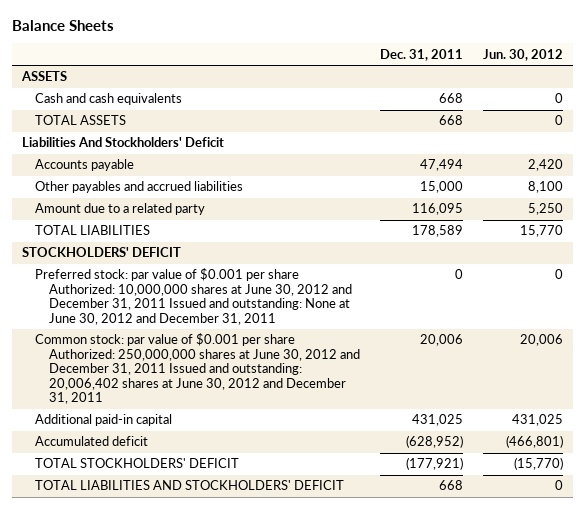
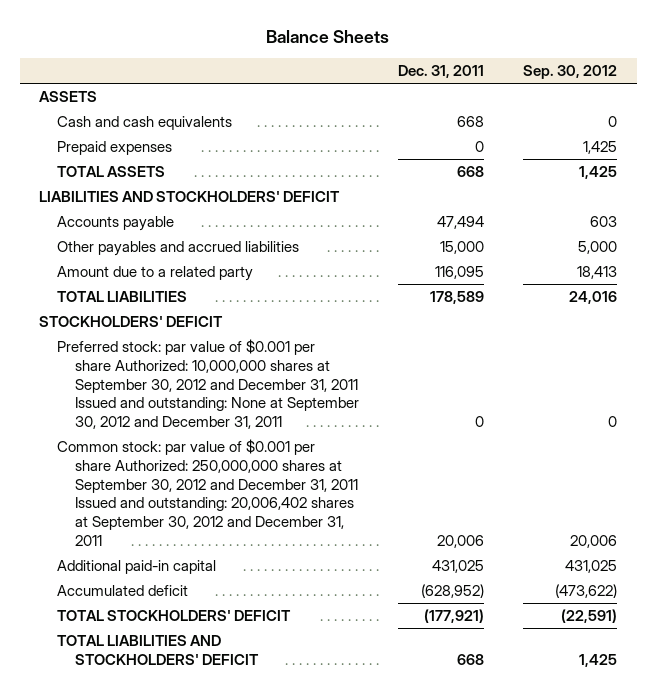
- | Dec. 31, 2011 | Jun. 30, 2012
+ | Dec. 31, 2011 | Sep. 30, 2012
+ Prepaid expenses | 0 | 1,425
- Liabilities And Stockholders' Deficit
+ LIABILITIES AND STOCKHOLDERS' DEFICIT
- Preferred stock: par value of $0.001 per share Authorized: 10,000,000 shares at June 30, 2012 and December 31, 2011 Issued and outstanding: None at June 30, 2012 and December 31, 2011 | 0 | 0
- Common stock: par value of $0.001 per share Authorized: 250,000,000 shares at June 30, 2012 and December 31, 2011 Issued and outstanding: 20,006,402 shares at June 30, 2012 and December 31, 2011 | 20,006 | 20,006
+ Preferred stock: par value of $0.001 per share Authorized: 10,000,000 shares at September 30, 2012 and December 31, 2011 Issued and outstanding: None at September 30, 2012 and December 31, 2011 | 0 | 0
+ Common stock: par value of $0.001 per share Authorized: 250,000,000 shares at September 30, 2012 and December 31, 2011 Issued and outstanding: 20,006,402 shares at September 30, 2012 and December 31, 2011 | 20,006 | 20,006

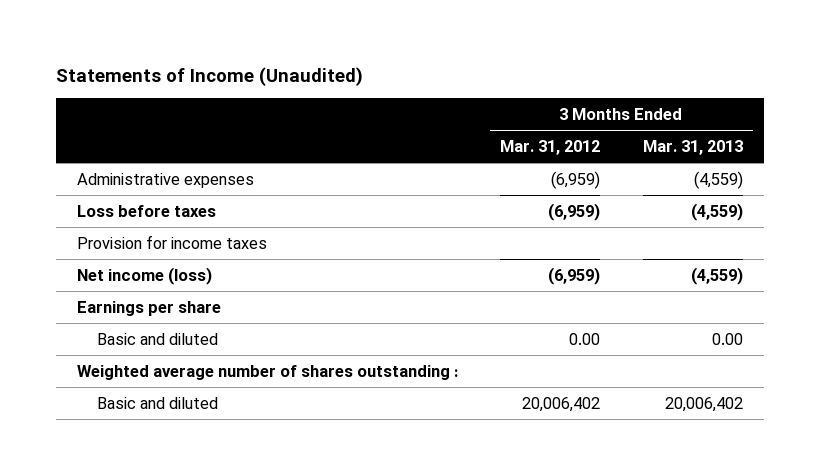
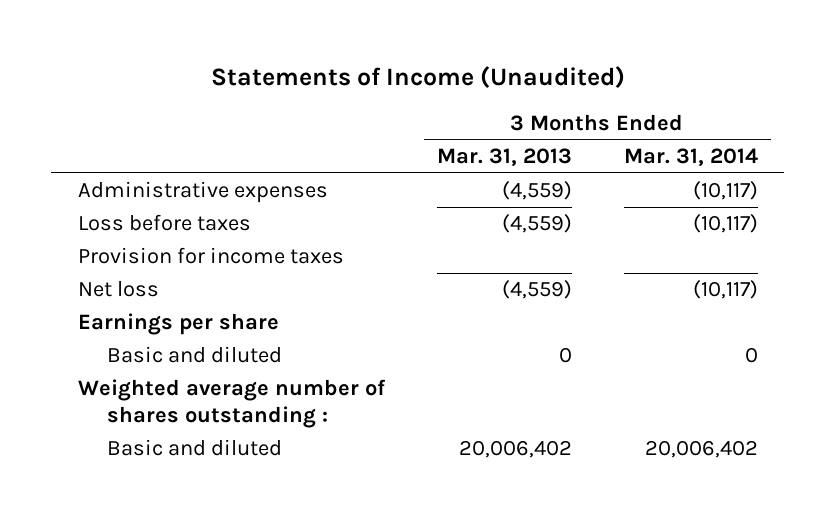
- | 3 Months Ended Mar. 31, 2012 | 3 Months Ended Mar. 31, 2013
+ | 3 Months Ended Mar. 31, 2013 | 3 Months Ended Mar. 31, 2014
- Net income (loss) | (6,959) | (4,559)
+ Net loss | (4,559) | (10,117)
- Basic and diluted | 0.00 | 0.00
+ Basic and diluted | 0 | 0

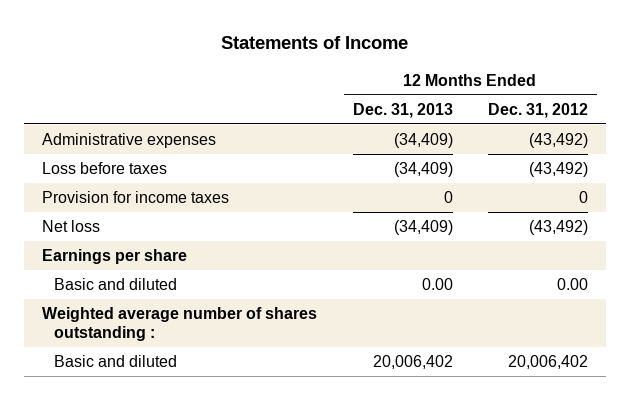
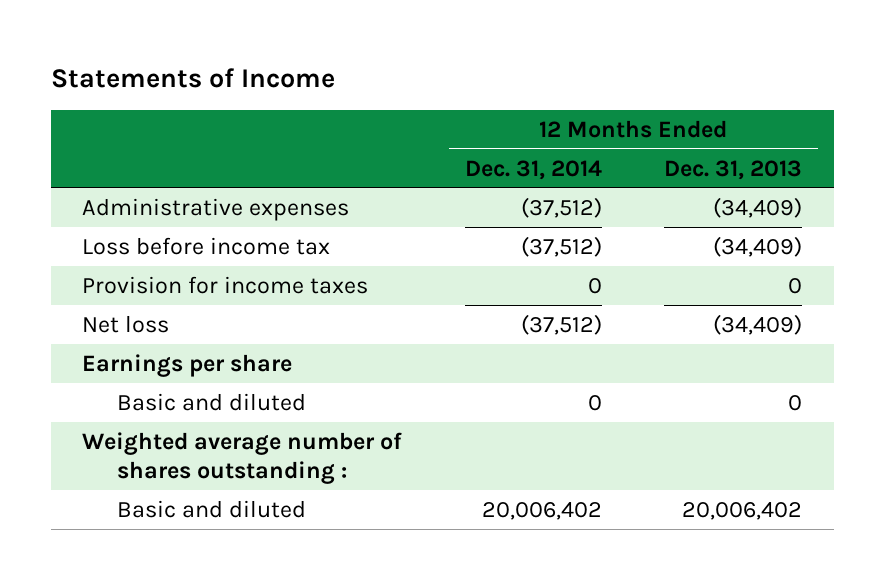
- | 12 Months Ended Dec. 31, 2013 | 12 Months Ended Dec. 31, 2012
+ | 12 Months Ended Dec. 31, 2014 | 12 Months Ended Dec. 31, 2013
- Loss before taxes | (34,409) | (43,492)
+ Loss before income tax | (37,512) | (34,409)
- Basic and diluted | 0.00 | 0.00
+ Basic and diluted | 0 | 0

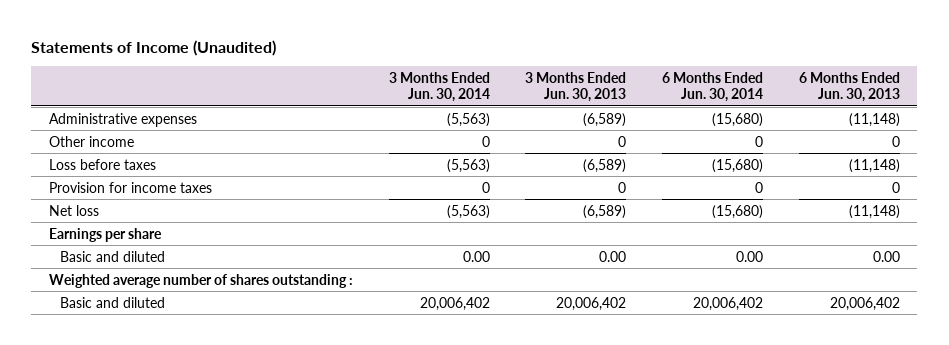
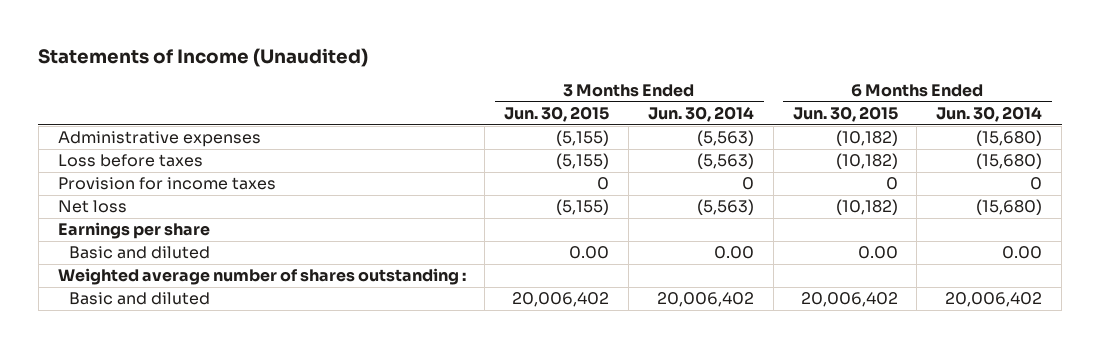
- | 3 Months Ended Jun. 30, 2014 | 3 Months Ended Jun. 30, 2013 | 6 Months Ended Jun. 30, 2014 | 6 Months Ended Jun. 30, 2013
+ | 3 Months Ended Jun. 30, 2015 | 3 Months Ended Jun. 30, 2014 | 6 Months Ended Jun. 30, 2015 | 6 Months Ended Jun. 30, 2014
- Other income | 0 | 0 | 0 | 0

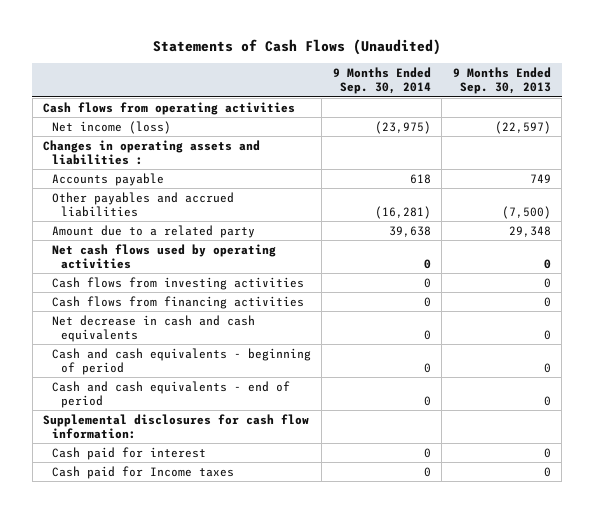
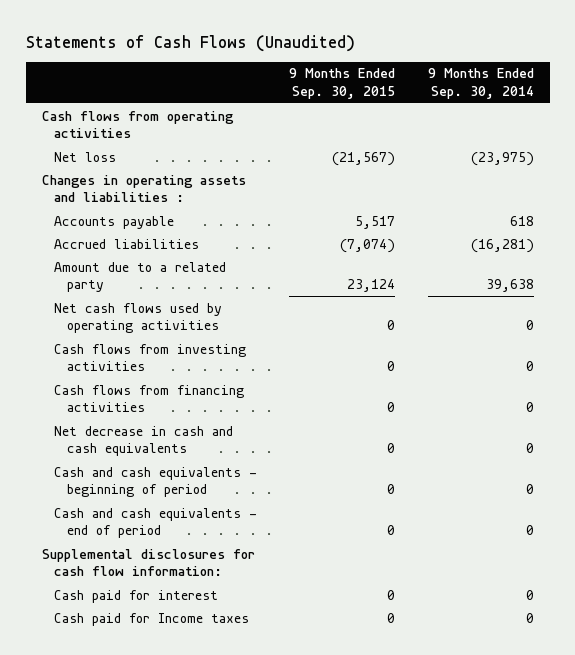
- | 9 Months Ended Sep. 30, 2014 | 9 Months Ended Sep. 30, 2013
+ | 9 Months Ended Sep. 30, 2015 | 9 Months Ended Sep. 30, 2014
- Net income (loss) | (23,975) | (22,597)
+ Net loss | (21,567) | (23,975)
- Other payables and accrued liabilities | (16,281) | (7,500)
+ Accrued liabilities | (7,074) | (16,281)

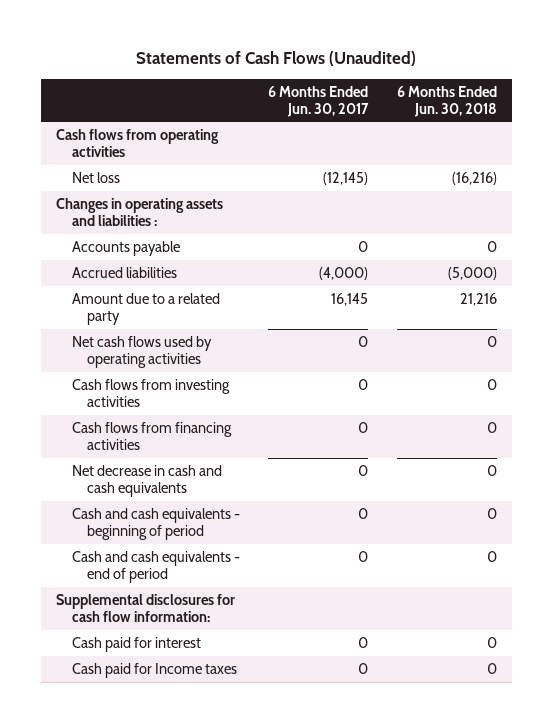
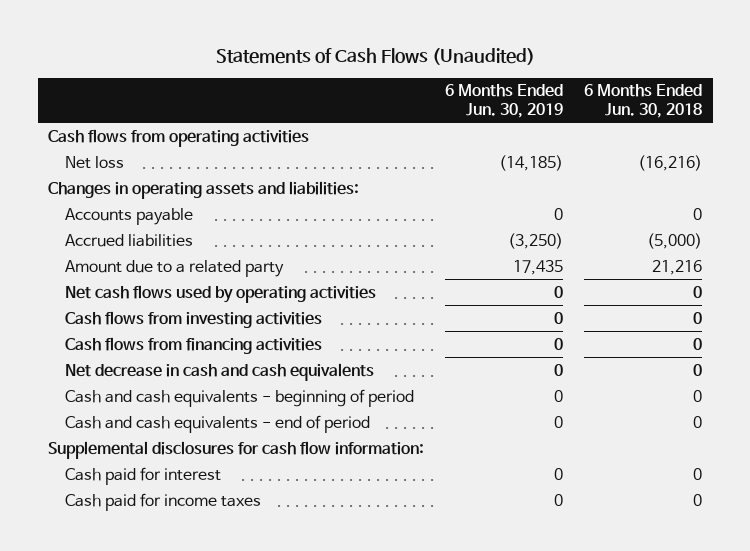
- | 6 Months Ended Jun. 30, 2017 | 6 Months Ended Jun. 30, 2018
+ | 6 Months Ended Jun. 30, 2019 | 6 Months Ended Jun. 30, 2018
- Changes in operating assets and liabilities :
+ Changes in operating assets and liabilities:
- Cash paid for Income taxes | 0 | 0
+ Cash paid for income taxes | 0 | 0

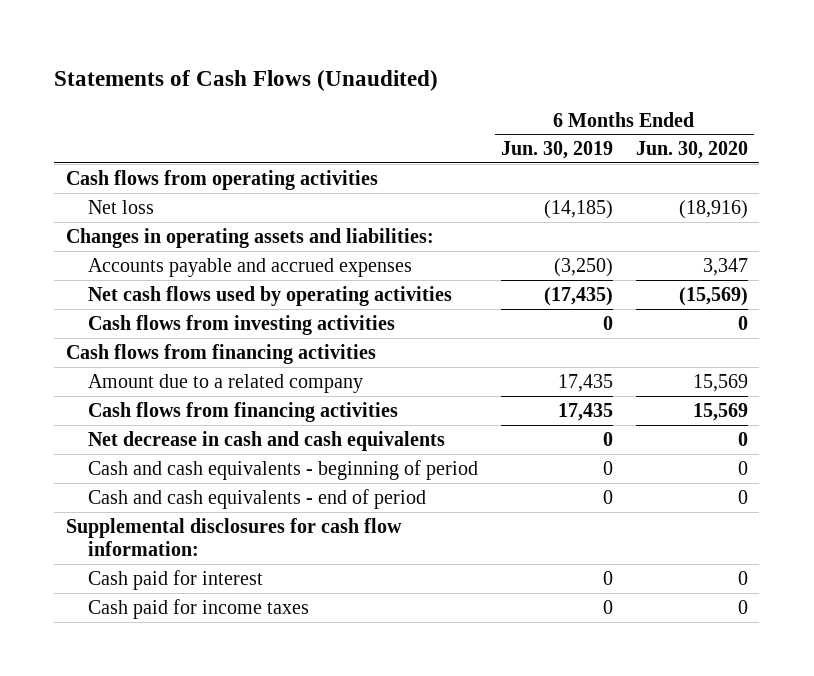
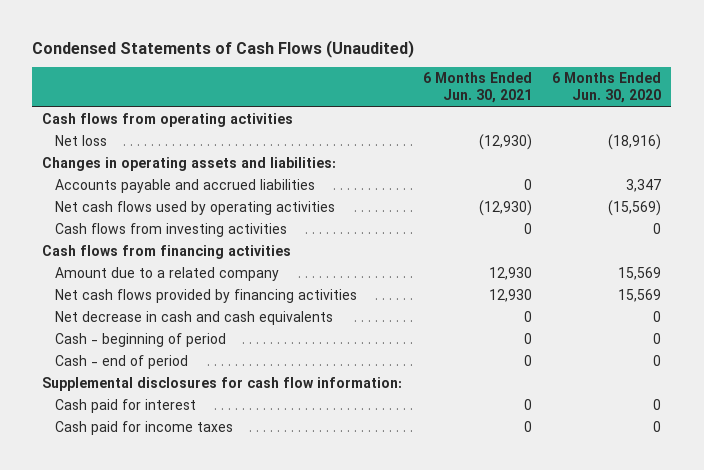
- Statements of Cash Flows (Unaudited)
+ Condensed Statements of Cash Flows (Unaudited)
- | 6 Months Ended Jun. 30, 2019 | 6 Months Ended Jun. 30, 2020
+ | 6 Months Ended Jun. 30, 2021 | 6 Months Ended Jun. 30, 2020
- Accounts payable and accrued expenses | (3,250) | 3,347
+ Accounts payable and accrued liabilities | 0 | 3,347
- Cash flows from financing activities | 17,435 | 15,569
+ Net cash flows provided by financing activities | 12,930 | 15,569
- Cash and cash equivalents - beginning of period | 0 | 0
- Cash and cash equivalents - end of period | 0 | 0
+ Cash - beginning of period | 0 | 0
+ Cash - end of period | 0 | 0

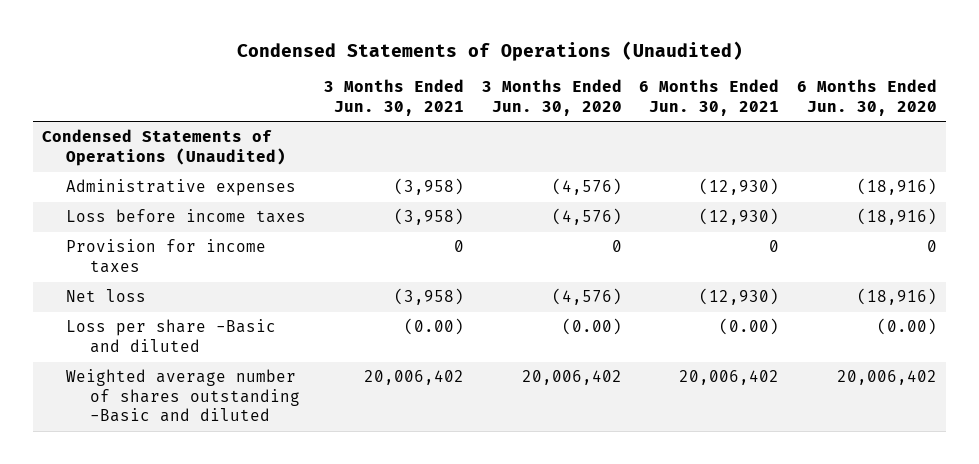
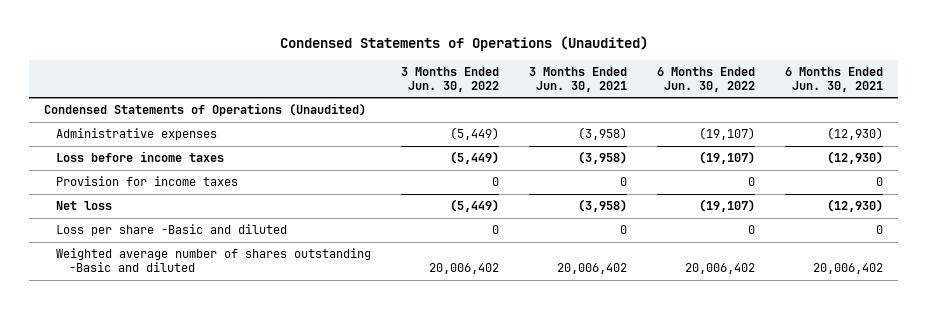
- | 3 Months Ended Jun. 30, 2021 | 3 Months Ended Jun. 30, 2020 | 6 Months Ended Jun. 30, 2021 | 6 Months Ended Jun. 30, 2020
+ | 3 Months Ended Jun. 30, 2022 | 3 Months Ended Jun. 30, 2021 | 6 Months Ended Jun. 30, 2022 | 6 Months Ended Jun. 30, 2021
- Loss per share -Basic and diluted | (0.00) | (0.00) | (0.00) | (0.00)
+ Loss per share -Basic and diluted | 0 | 0 | 0 | 0

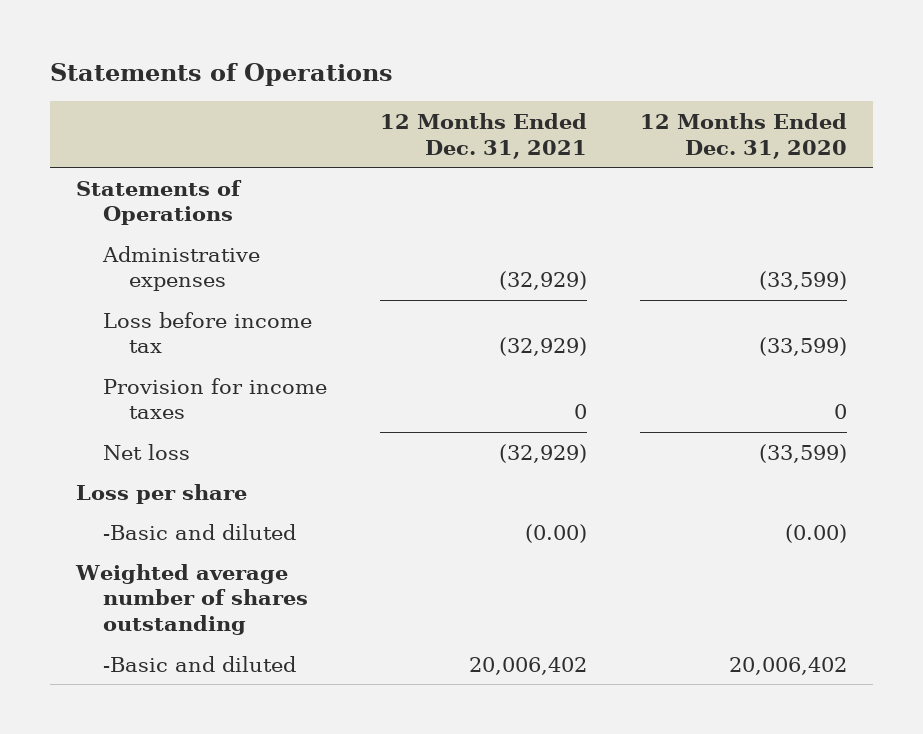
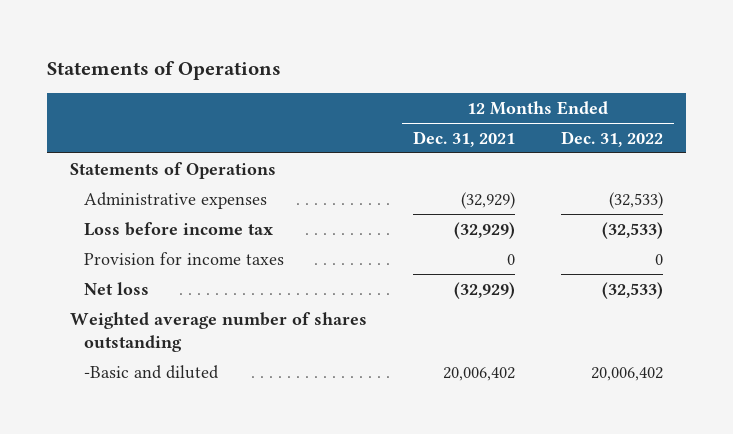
- | 12 Months Ended Dec. 31, 2021 | 12 Months Ended Dec. 31, 2020
+ | 12 Months Ended Dec. 31, 2021 | 12 Months Ended Dec. 31, 2022
- Loss per share
- -Basic and diluted | (0.00) | (0.00)

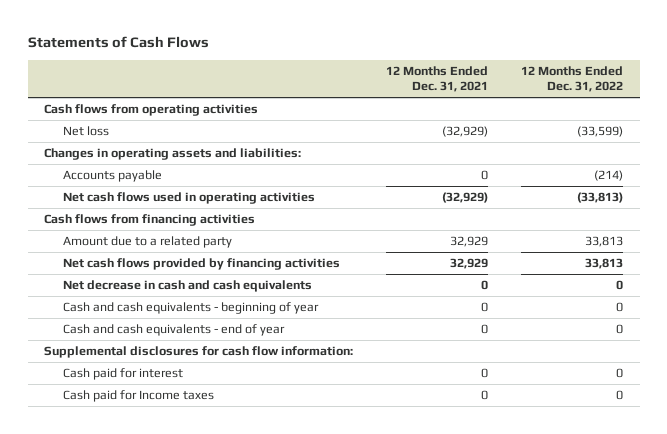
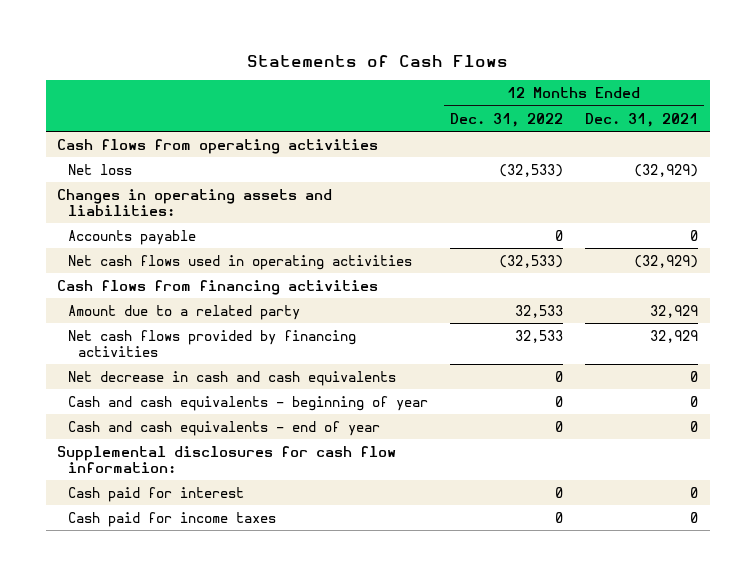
- | 12 Months Ended Dec. 31, 2021 | 12 Months Ended Dec. 31, 2022
+ | 12 Months Ended Dec. 31, 2022 | 12 Months Ended Dec. 31, 2021
- Net loss | (32,929) | (33,599)
+ Net loss | (32,533) | (32,929)
- Accounts payable | 0 | (214)
- Net cash flows used in operating activities | (32,929) | (33,813)
+ Accounts payable | 0 | 0
+ Net cash flows used in operating activities | (32,533) | (32,929)
- Amount due to a related party | 32,929 | 33,813
- Net cash flows provided by financing activities | 32,929 | 33,813
+ Amount due to a related party | 32,533 | 32,929
+ Net cash flows provided by financing activities | 32,533 | 32,929
- Cash paid for Income taxes | 0 | 0
+ Cash paid for income taxes | 0 | 0

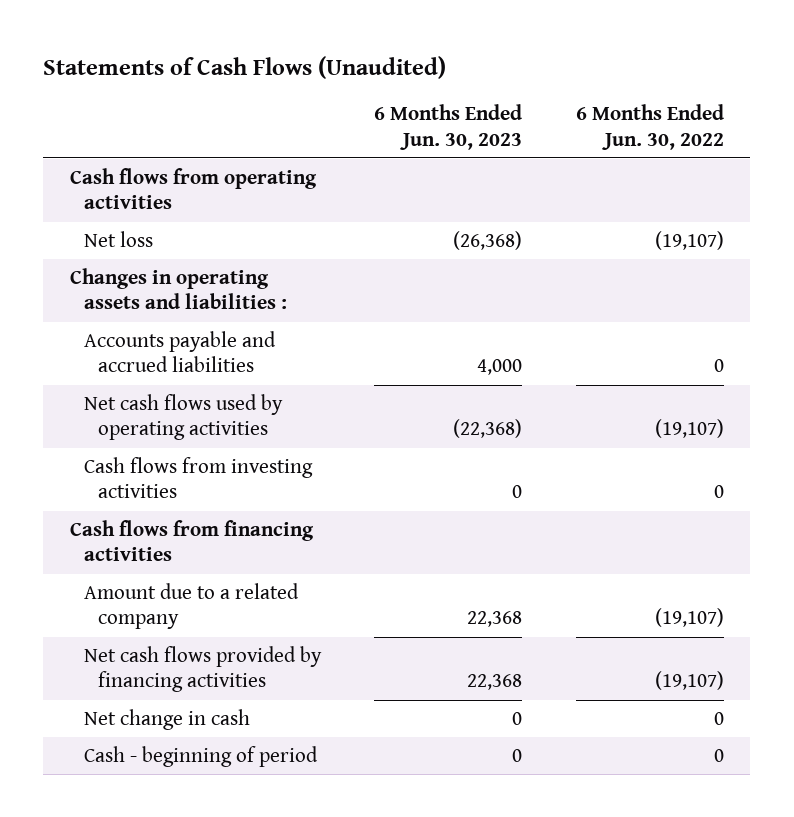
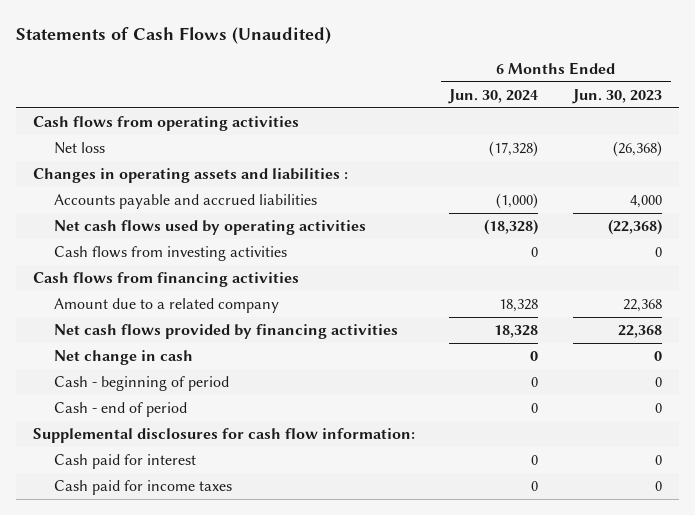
- | 6 Months Ended Jun. 30, 2023 | 6 Months Ended Jun. 30, 2022
+ | 6 Months Ended Jun. 30, 2024 | 6 Months Ended Jun. 30, 2023
+ Cash - end of period | 0 | 0
+ Supplemental disclosures for cash flow information:
+ Cash paid for interest | 0 | 0
+ Cash paid for income taxes | 0 | 0

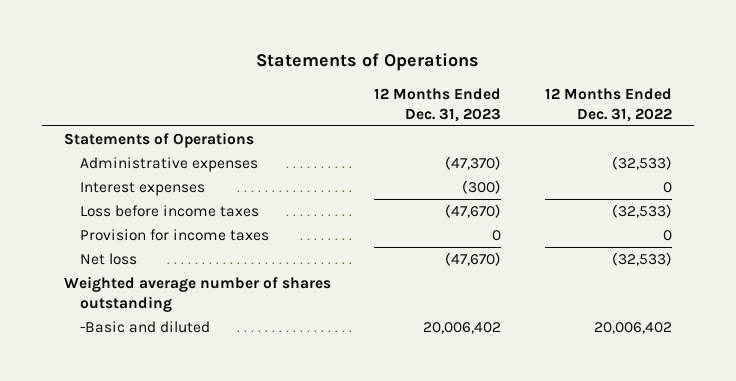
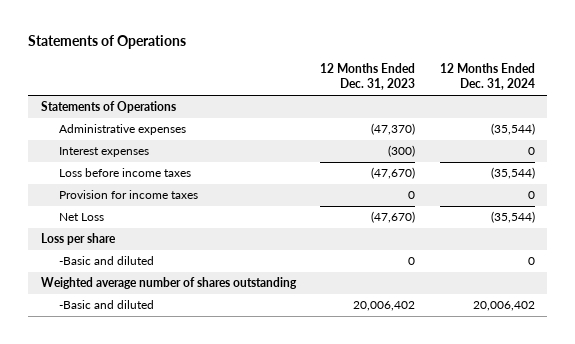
- | 12 Months Ended Dec. 31, 2023 | 12 Months Ended Dec. 31, 2022
+ | 12 Months Ended Dec. 31, 2023 | 12 Months Ended Dec. 31, 2024
- Net loss | (47,670) | (32,533)
+ Net Loss | (47,670) | (35,544)
+ Loss per share
+ -Basic and diluted | 0 | 0

